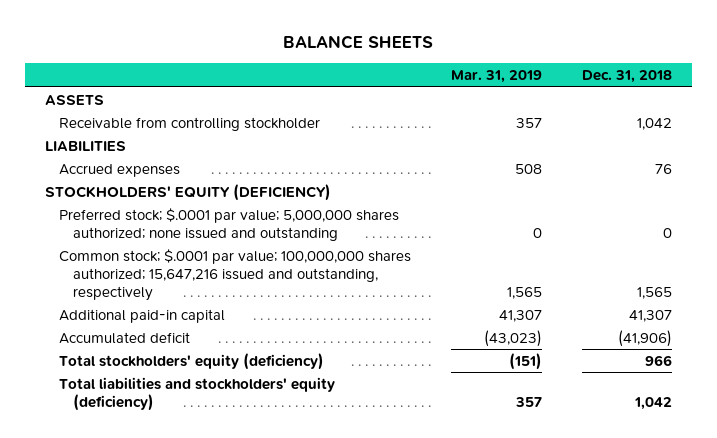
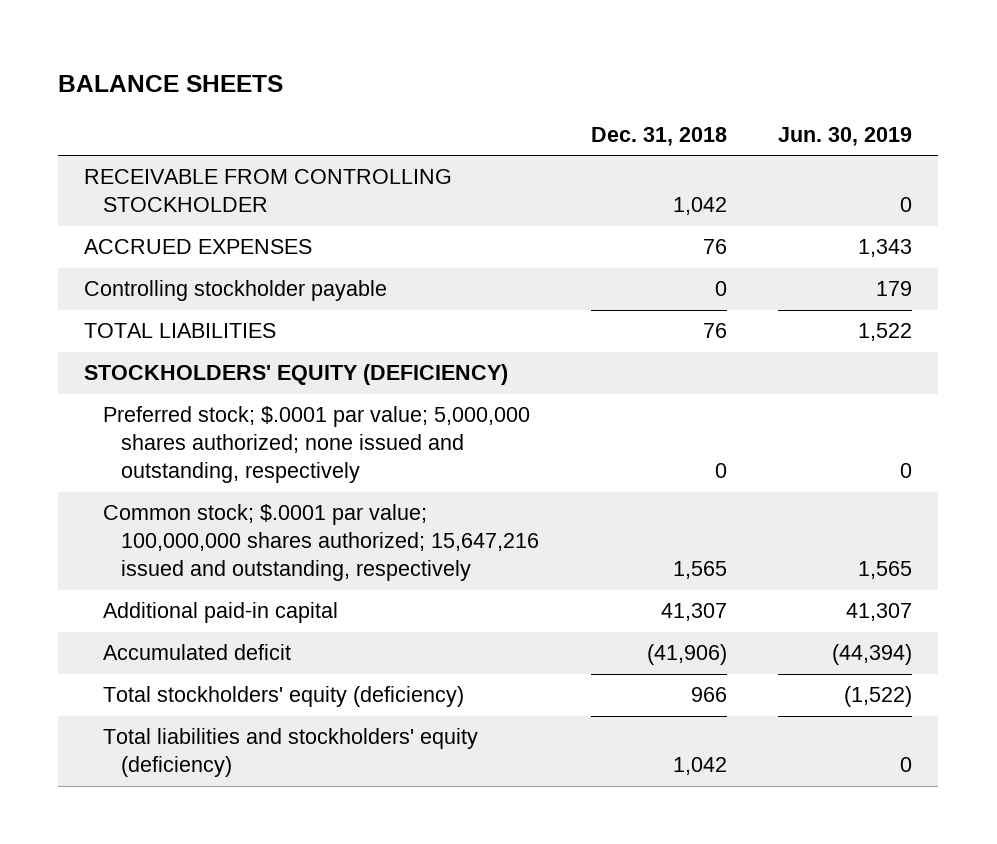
- | Mar. 31, 2019 | Dec. 31, 2018
+ | Dec. 31, 2018 | Jun. 30, 2019
- ASSETS
- Receivable from controlling stockholder | 357 | 1,042
- LIABILITIES
- Accrued expenses | 508 | 76
+ RECEIVABLE FROM CONTROLLING STOCKHOLDER | 1,042 | 0
+ ACCRUED EXPENSES | 76 | 1,343
+ Controlling stockholder payable | 0 | 179
+ TOTAL LIABILITIES | 76 | 1,522
- Preferred stock; $.0001 par value; 5,000,000 shares authorized; none issued and outstanding | 0 | 0
+ Preferred stock; $.0001 par value; 5,000,000 shares authorized; none issued and outstanding, respectively | 0 | 0

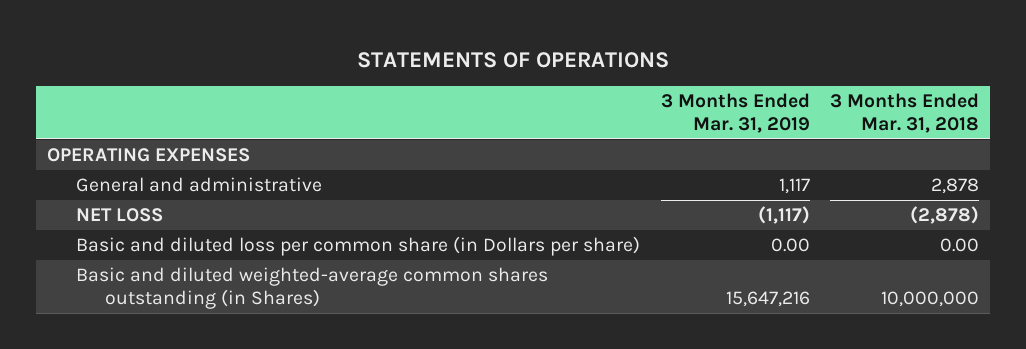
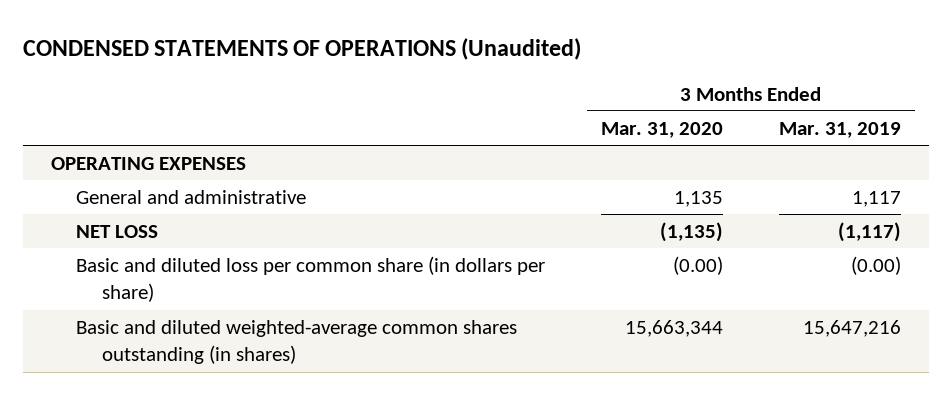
- STATEMENTS OF OPERATIONS
+ CONDENSED STATEMENTS OF OPERATIONS (Unaudited)
- | 3 Months Ended Mar. 31, 2019 | 3 Months Ended Mar. 31, 2018
+ | 3 Months Ended Mar. 31, 2020 | 3 Months Ended Mar. 31, 2019
- Basic and diluted loss per common share (in Dollars per share) | 0.00 | 0.00
- Basic and diluted weighted-average common shares outstanding (in Shares) | 15,647,216 | 10,000,000
+ Basic and diluted loss per common share (in dollars per share) | (0.00) | (0.00)
+ Basic and diluted weighted-average common shares outstanding (in shares) | 15,663,344 | 15,647,216

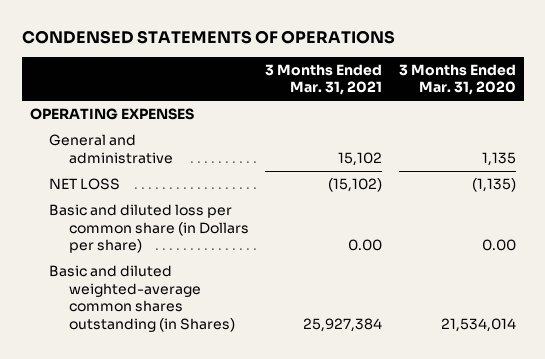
- CONDENSED STATEMENTS OF OPERATIONS (Unaudited)
+ CONDENSED STATEMENTS OF OPERATIONS
- | 3 Months Ended Mar. 31, 2020 | 3 Months Ended Mar. 31, 2019
+ | 3 Months Ended Mar. 31, 2021 | 3 Months Ended Mar. 31, 2020
- Basic and diluted loss per common share (in dollars per share) | (0.00) | (0.00)
- Basic and diluted weighted-average common shares outstanding (in shares) | 15,663,344 | 15,647,216
+ Basic and diluted loss per common share (in Dollars per share) | 0.00 | 0.00
+ Basic and diluted weighted-average common shares outstanding (in Shares) | 25,927,384 | 21,534,014

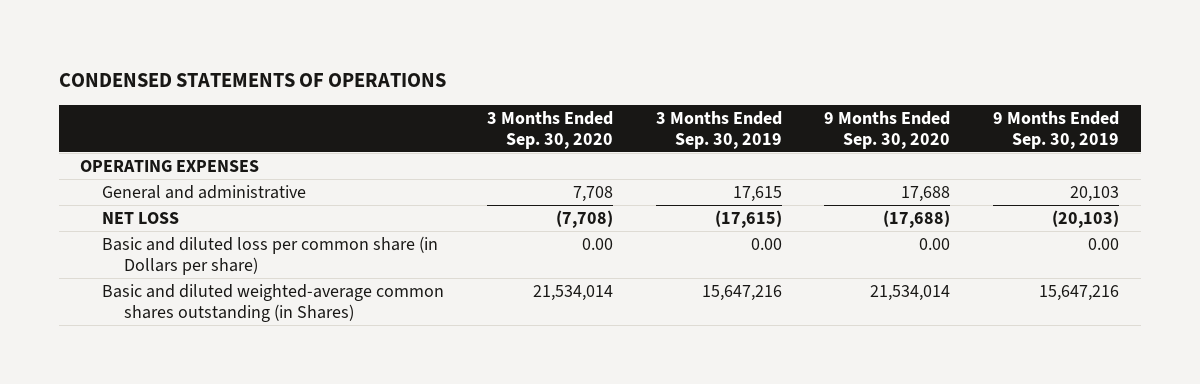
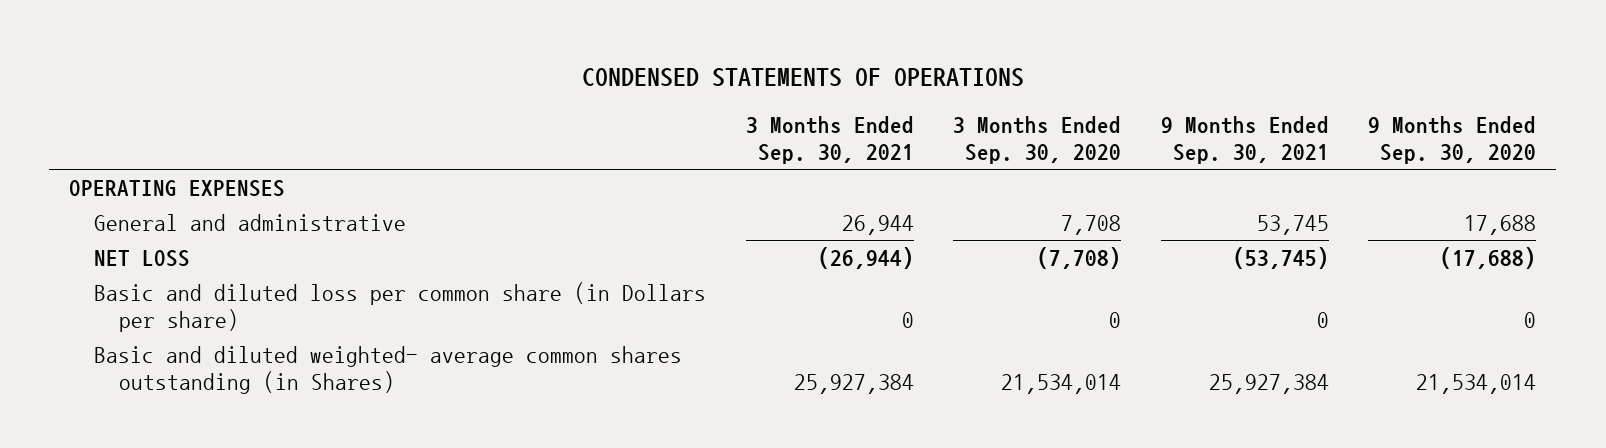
- | 3 Months Ended Sep. 30, 2020 | 3 Months Ended Sep. 30, 2019 | 9 Months Ended Sep. 30, 2020 | 9 Months Ended Sep. 30, 2019
+ | 3 Months Ended Sep. 30, 2021 | 3 Months Ended Sep. 30, 2020 | 9 Months Ended Sep. 30, 2021 | 9 Months Ended Sep. 30, 2020
- Basic and diluted loss per common share (in Dollars per share) | 0.00 | 0.00 | 0.00 | 0.00
- Basic and diluted weighted-average common shares outstanding (in Shares) | 21,534,014 | 15,647,216 | 21,534,014 | 15,647,216
+ Basic and diluted loss per common share (in Dollars per share) | 0 | 0 | 0 | 0
+ Basic and diluted weighted- average common shares outstanding (in Shares) | 25,927,384 | 21,534,014 | 25,927,384 | 21,534,014

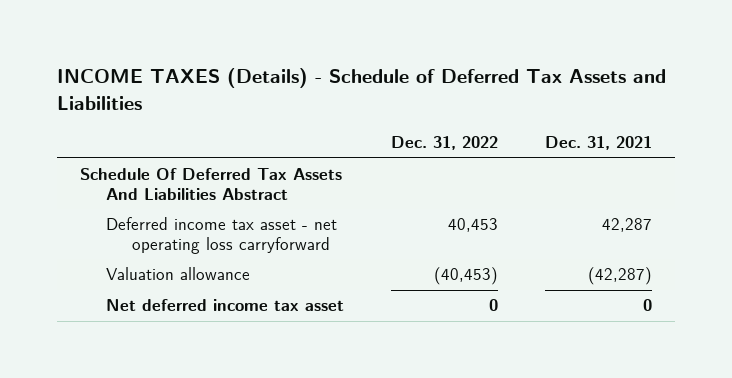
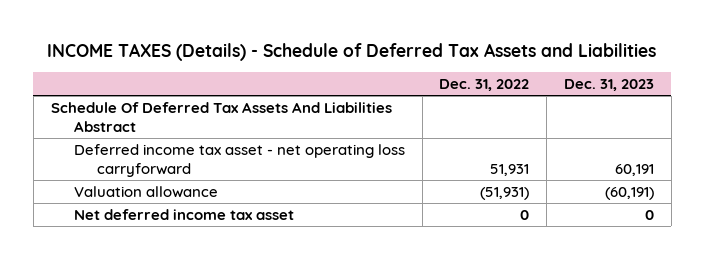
- | Dec. 31, 2022 | Dec. 31, 2021
+ | Dec. 31, 2022 | Dec. 31, 2023
- Deferred income tax asset - net operating loss carryforward | 40,453 | 42,287
- Valuation allowance | (40,453) | (42,287)
+ Deferred income tax asset - net operating loss carryforward | 51,931 | 60,191
+ Valuation allowance | (51,931) | (60,191)

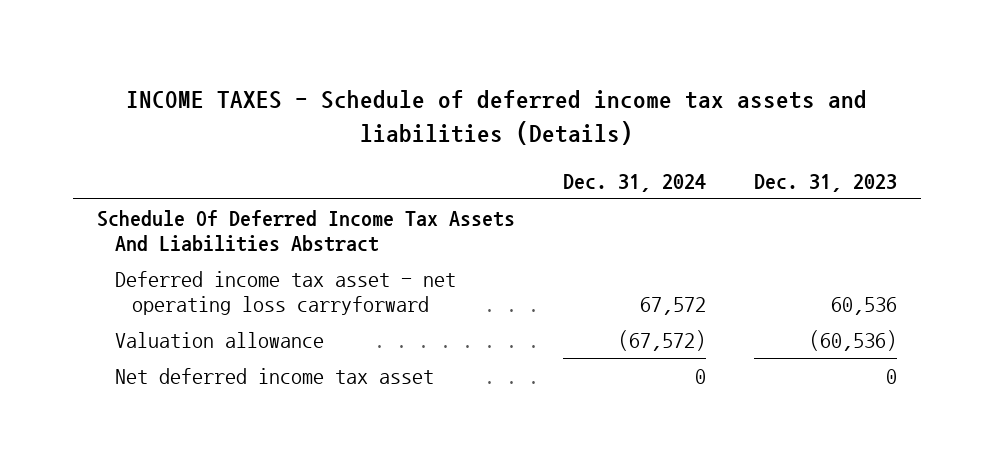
- INCOME TAXES (Details) - Schedule of Deferred Tax Assets and Liabilities
+ INCOME TAXES - Schedule of deferred income tax assets and liabilities (Details)
- | Dec. 31, 2022 | Dec. 31, 2023
+ | Dec. 31, 2024 | Dec. 31, 2023
- Schedule Of Deferred Tax Assets And Liabilities Abstract
- Deferred income tax asset - net operating loss carryforward | 51,931 | 60,191
- Valuation allowance | (51,931) | (60,191)
+ Schedule Of Deferred Income Tax Assets And Liabilities Abstract
+ Deferred income tax asset - net operating loss carryforward | 67,572 | 60,536
+ Valuation allowance | (67,572) | (60,536)

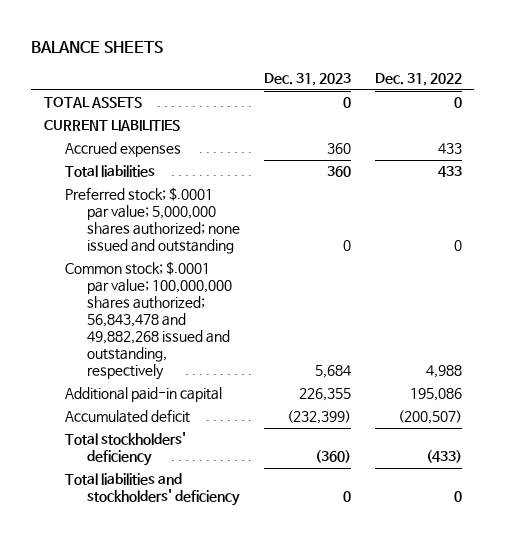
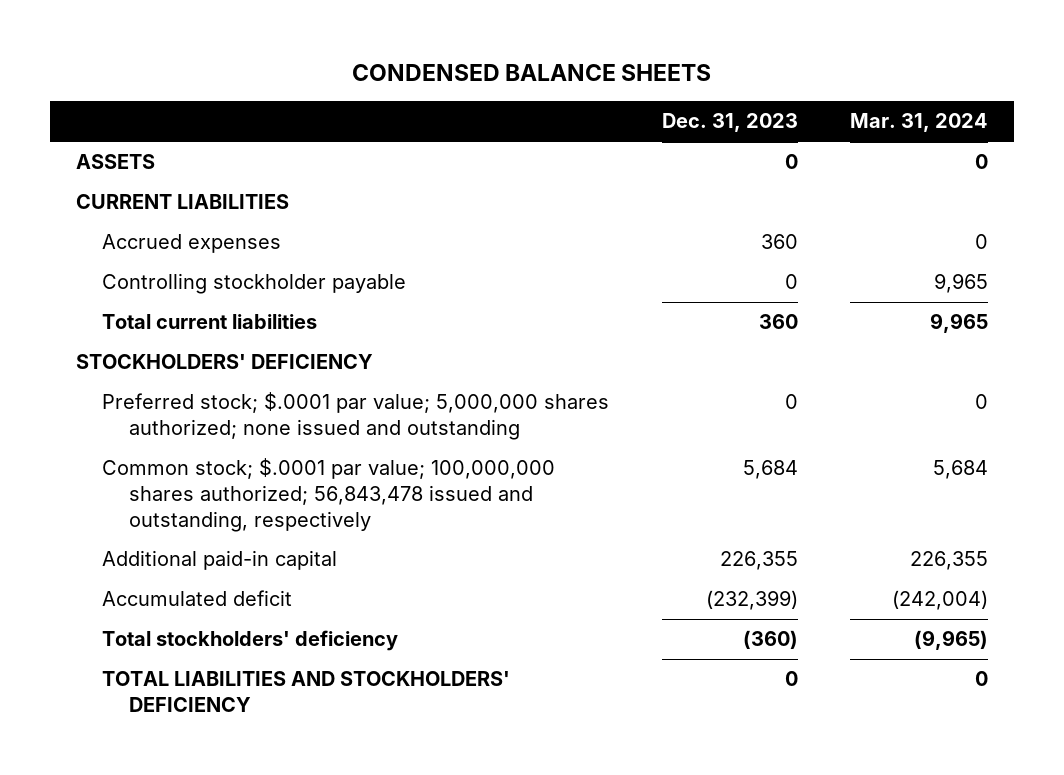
- BALANCE SHEETS
+ CONDENSED BALANCE SHEETS
- | Dec. 31, 2023 | Dec. 31, 2022
+ | Dec. 31, 2023 | Mar. 31, 2024
- TOTAL ASSETS | 0 | 0
+ ASSETS | 0 | 0
- Total liabilities | 360 | 433
+ Controlling stockholder payable | 0 | 9,965
+ Total current liabilities | 360 | 9,965
+ STOCKHOLDERS' DEFICIENCY
- Common stock; $.0001 par value; 100,000,000 shares authorized; 56,843,478 and 49,882,268 issued and outstanding, respectively | 5,684 | 4,988
+ Common stock; $.0001 par value; 100,000,000 shares authorized; 56,843,478 issued and outstanding, respectively | 5,684 | 5,684
- Total liabilities and stockholders' deficiency | 0 | 0
+ TOTAL LIABILITIES AND STOCKHOLDERS' DEFICIENCY | 0 | 0

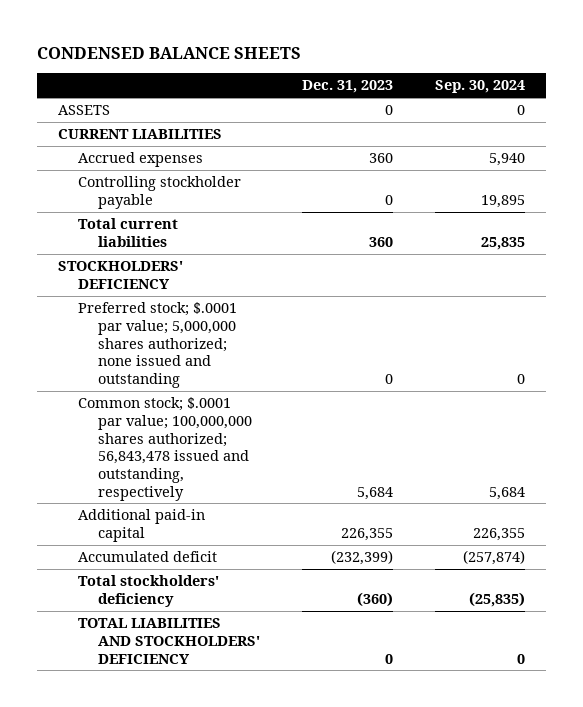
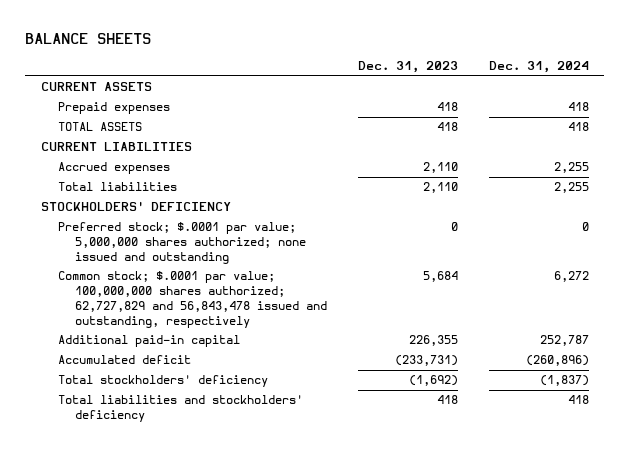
- CONDENSED BALANCE SHEETS
+ BALANCE SHEETS
- | Dec. 31, 2023 | Sep. 30, 2024
+ | Dec. 31, 2023 | Dec. 31, 2024
- ASSETS | 0 | 0
+ CURRENT ASSETS
+ Prepaid expenses | 418 | 418
+ TOTAL ASSETS | 418 | 418
- Accrued expenses | 360 | 5,940
- Controlling stockholder payable | 0 | 19,895
- Total current liabilities | 360 | 25,835
+ Accrued expenses | 2,110 | 2,255
+ Total liabilities | 2,110 | 2,255
- Common stock; $.0001 par value; 100,000,000 shares authorized; 56,843,478 issued and outstanding, respectively | 5,684 | 5,684
+ Common stock; $.0001 par value; 100,000,000 shares authorized; 62,727,829 and 56,843,478 issued and outstanding, respectively | 5,684 | 6,272
- Accumulated deficit | (232,399) | (257,874)
- Total stockholders' deficiency | (360) | (25,835)
- TOTAL LIABILITIES AND STOCKHOLDERS' DEFICIENCY | 0 | 0
+ Accumulated deficit | (233,731) | (260,896)
+ Total stockholders' deficiency | (1,692) | (1,837)
+ Total liabilities and stockholders' deficiency | 418 | 418

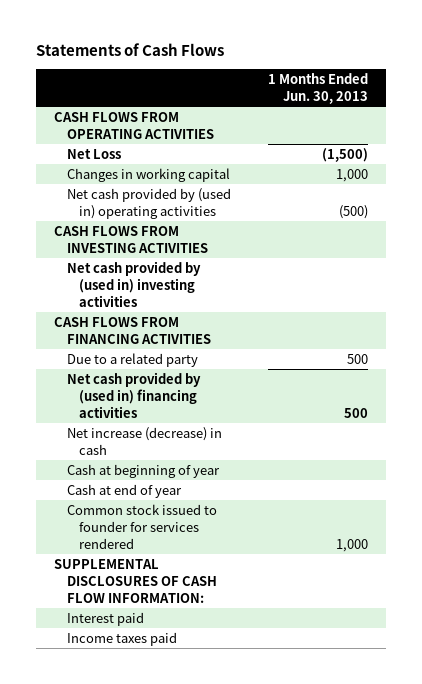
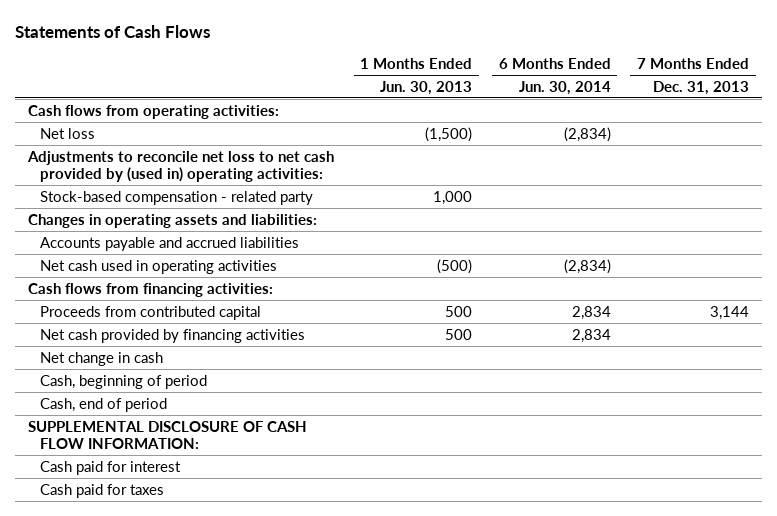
- | 1 Months Ended Jun. 30, 2013
+ | 1 Months Ended Jun. 30, 2013 | 6 Months Ended Jun. 30, 2014 | 7 Months Ended Dec. 31, 2013
- CASH FLOWS FROM OPERATING ACTIVITIES
- Net Loss | (1,500)
- Changes in working capital | 1,000
- Net cash provided by (used in) operating activities | (500)
- CASH FLOWS FROM INVESTING ACTIVITIES
- Net cash provided by (used in) investing activities
- CASH FLOWS FROM FINANCING ACTIVITIES
- Due to a related party | 500
- Net cash provided by (used in) financing activities | 500
- Net increase (decrease) in cash
- Cash at beginning of year
- Cash at end of year
- Common stock issued to founder for services rendered | 1,000
- SUPPLEMENTAL DISCLOSURES OF CASH FLOW INFORMATION:
- Interest paid
- Income taxes paid
+ Cash flows from operating activities:
+ Net loss | (1,500) | (2,834) |
+ Adjustments to reconcile net loss to net cash provided by (used in) operating activities:
+ Stock-based compensation - related party | 1,000 | |
+ Changes in operating assets and liabilities:
+ Accounts payable and accrued liabilities
+ Net cash used in operating activities | (500) | (2,834) |
+ Cash flows from financing activities:
+ Proceeds from contributed capital | 500 | 2,834 | 3,144
+ Net cash provided by financing activities | 500 | 2,834 |
+ Net change in cash
+ Cash, beginning of period
+ Cash, end of period
+ SUPPLEMENTAL DISCLOSURE OF CASH FLOW INFORMATION:
+ Cash paid for interest
+ Cash paid for taxes

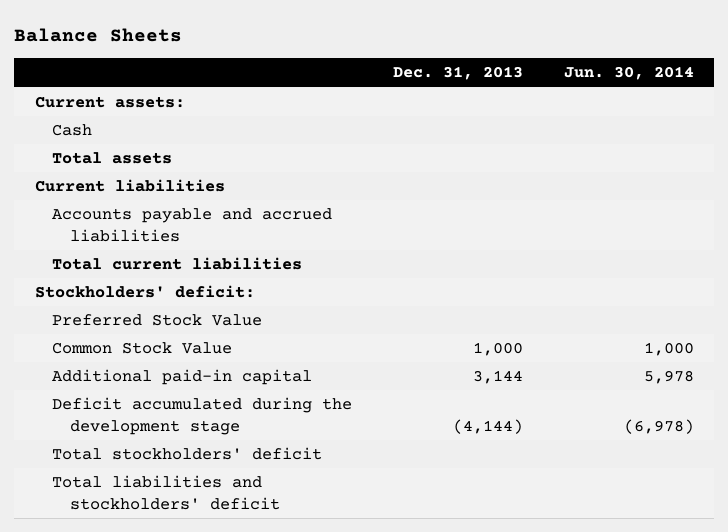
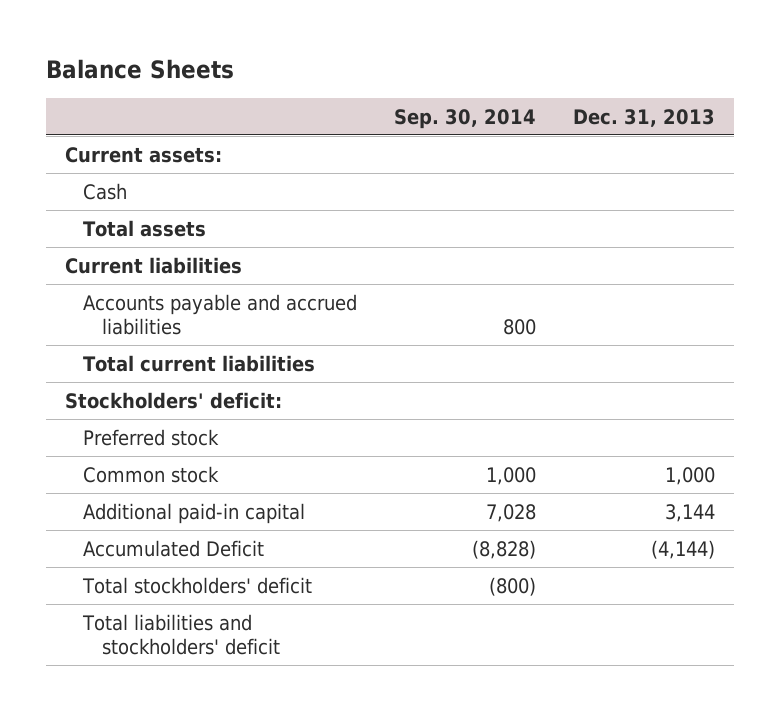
- | Dec. 31, 2013 | Jun. 30, 2014
+ | Sep. 30, 2014 | Dec. 31, 2013
- Preferred Stock Value
- Common Stock Value | 1,000 | 1,000
+ Preferred stock
+ Common stock | 1,000 | 1,000
- Deficit accumulated during the development stage | (4,144) | (6,978)
+ Accumulated Deficit | (8,828) | (4,144)

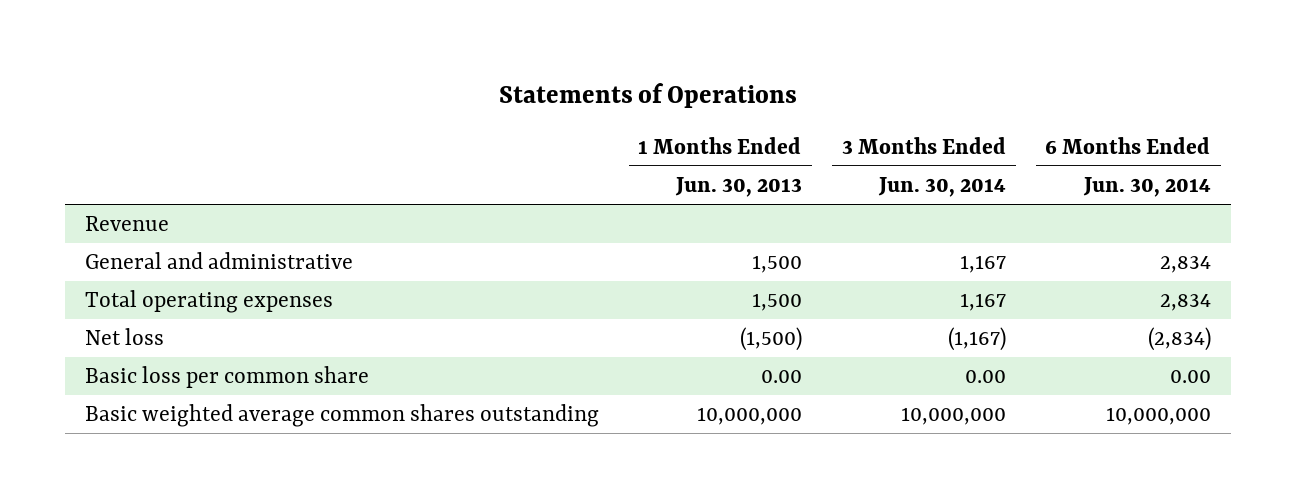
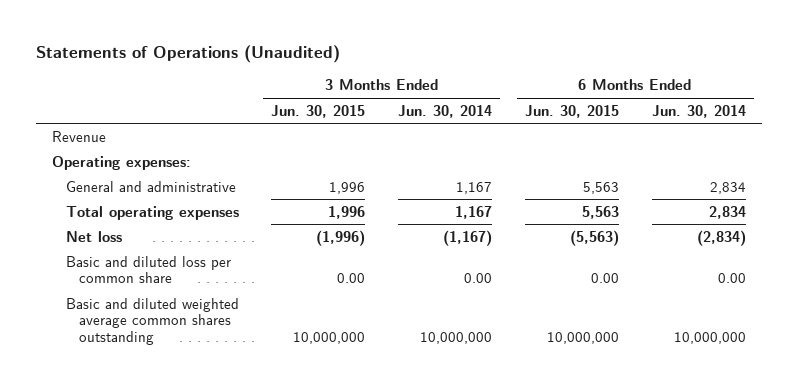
- Statements of Operations
+ Statements of Operations (Unaudited)
- | 1 Months Ended Jun. 30, 2013 | 3 Months Ended Jun. 30, 2014 | 6 Months Ended Jun. 30, 2014
+ | 3 Months Ended Jun. 30, 2015 | 3 Months Ended Jun. 30, 2014 | 6 Months Ended Jun. 30, 2015 | 6 Months Ended Jun. 30, 2014
+ Operating expenses:
- Basic loss per common share | 0.00 | 0.00 | 0.00
- Basic weighted average common shares outstanding | 10,000,000 | 10,000,000 | 10,000,000
+ Basic and diluted loss per common share | 0.00 | 0.00 | 0.00 | 0.00
+ Basic and diluted weighted average common shares outstanding | 10,000,000 | 10,000,000 | 10,000,000 | 10,000,000

